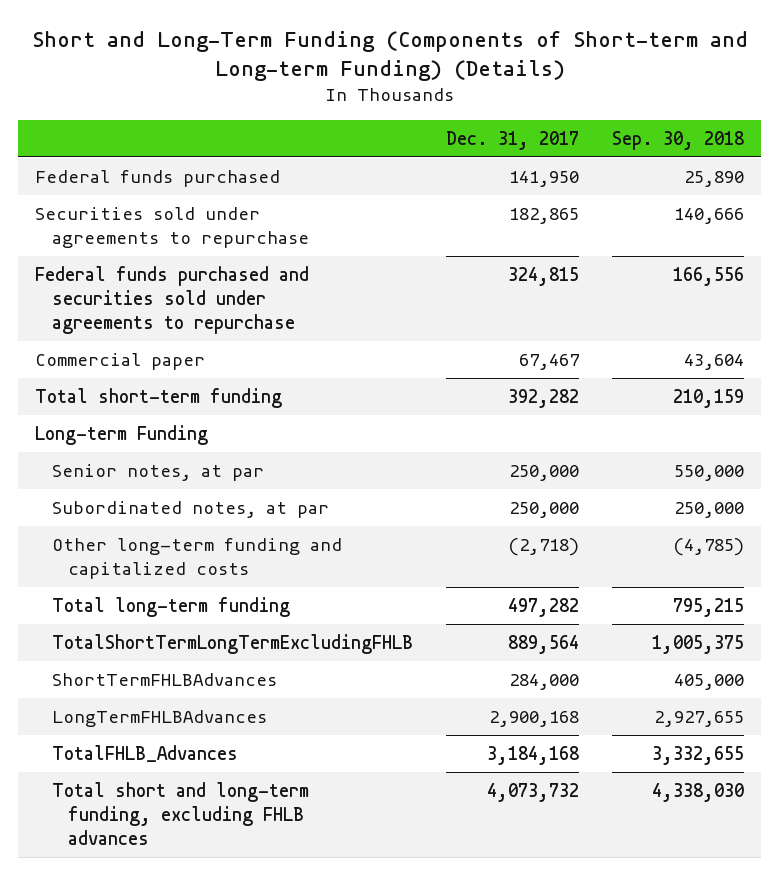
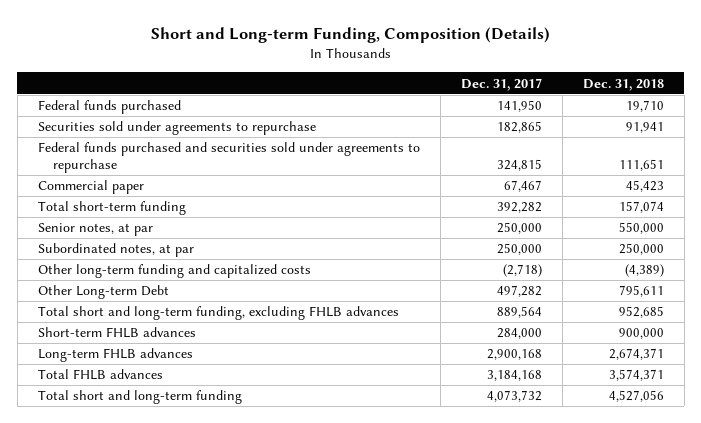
- Short and Long-Term Funding (Components of Short-term and Long-term Funding) (Details)
+ Short and Long-term Funding, Composition (Details)
- | Dec. 31, 2017 | Sep. 30, 2018
+ | Dec. 31, 2017 | Dec. 31, 2018
- Long-term Funding
- Total long-term funding | 497,282 | 795,215
- TotalShortTermLongTermExcludingFHLB | 889,564 | 1,005,375
- ShortTermFHLBAdvances | 284,000 | 405,000
- LongTermFHLBAdvances | 2,900,168 | 2,927,655
- TotalFHLB_Advances | 3,184,168 | 3,332,655
- Total short and long-term funding, excluding FHLB advances | 4,073,732 | 4,338,030
+ Other Long-term Debt | 497,282 | 795,611
+ Total short and long-term funding, excluding FHLB advances | 889,564 | 952,685
+ Short-term FHLB advances | 284,000 | 900,000
+ Long-term FHLB advances | 2,900,168 | 2,674,371
+ Total FHLB advances | 3,184,168 | 3,574,371
+ Total short and long-term funding | 4,073,732 | 4,527,056

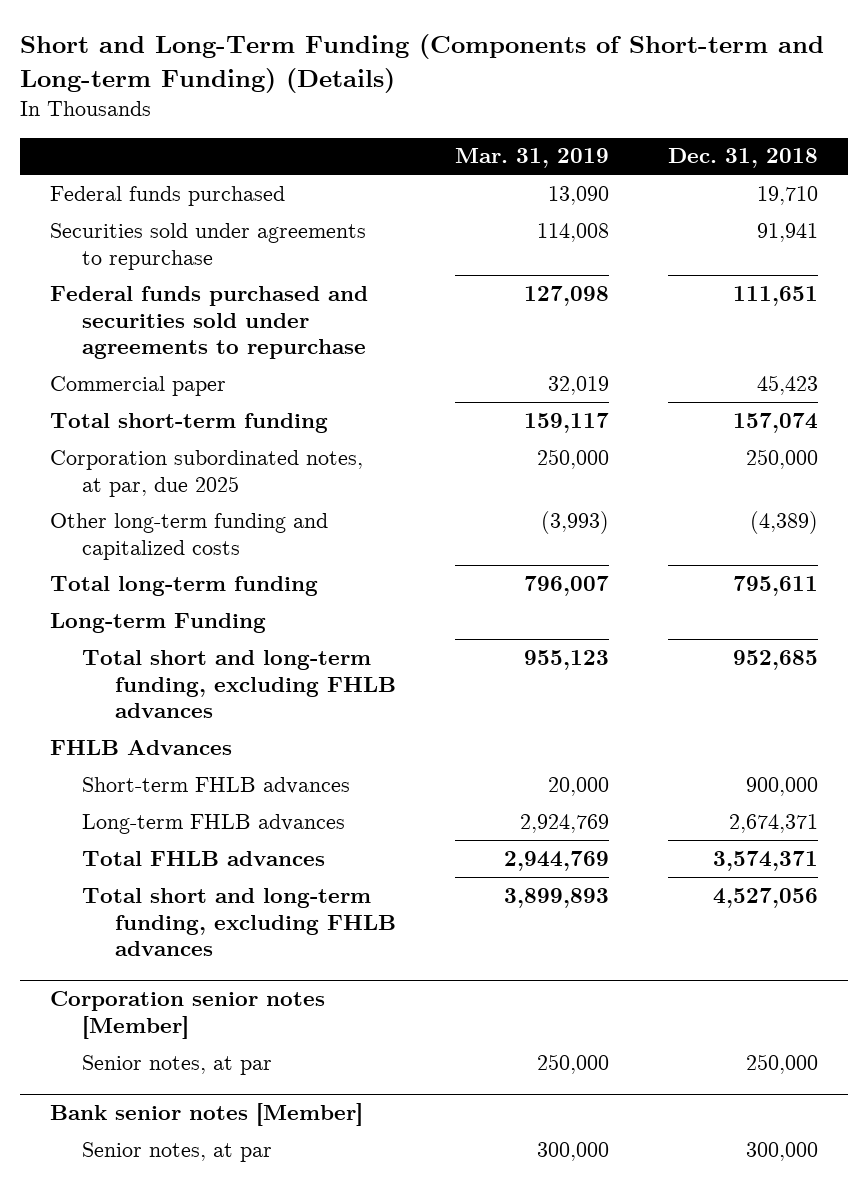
- Short and Long-term Funding, Composition (Details)
+ Short and Long-Term Funding (Components of Short-term and Long-term Funding) (Details)
- | Dec. 31, 2017 | Dec. 31, 2018
+ | Mar. 31, 2019 | Dec. 31, 2018
- Senior notes, at par | 250,000 | 550,000
- Subordinated notes, at par | 250,000 | 250,000
+ Corporation subordinated notes, at par, due 2025 | 250,000 | 250,000
- Other Long-term Debt | 497,282 | 795,611
+ Total long-term funding | 796,007 | 795,611
+ Long-term Funding
+ FHLB Advances
- Total short and long-term funding | 4,073,732 | 4,527,056
+ Total short and long-term funding, excluding FHLB advances | 3,899,893 | 4,527,056
+ Corporation senior notes [Member]
+ Senior notes, at par | 250,000 | 250,000
+ Bank senior notes [Member]
+ Senior notes, at par | 300,000 | 300,000

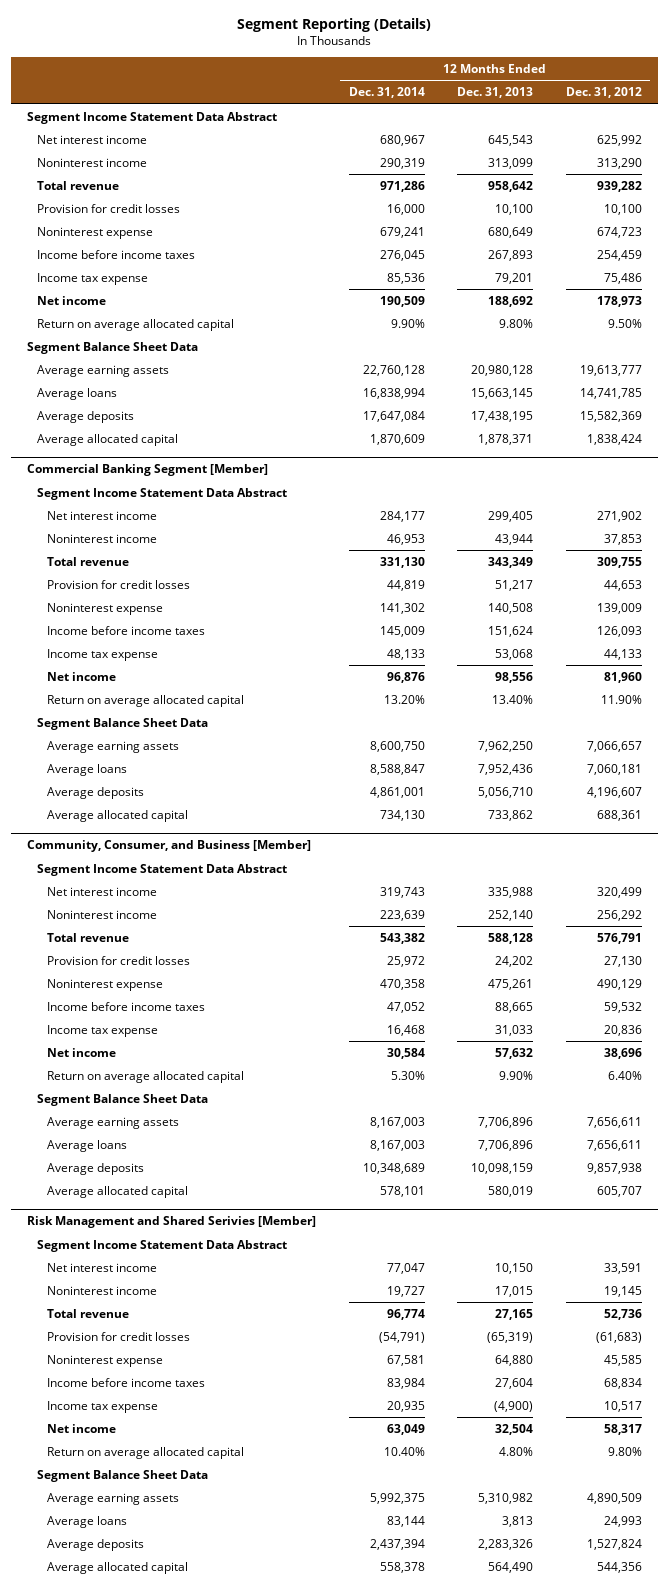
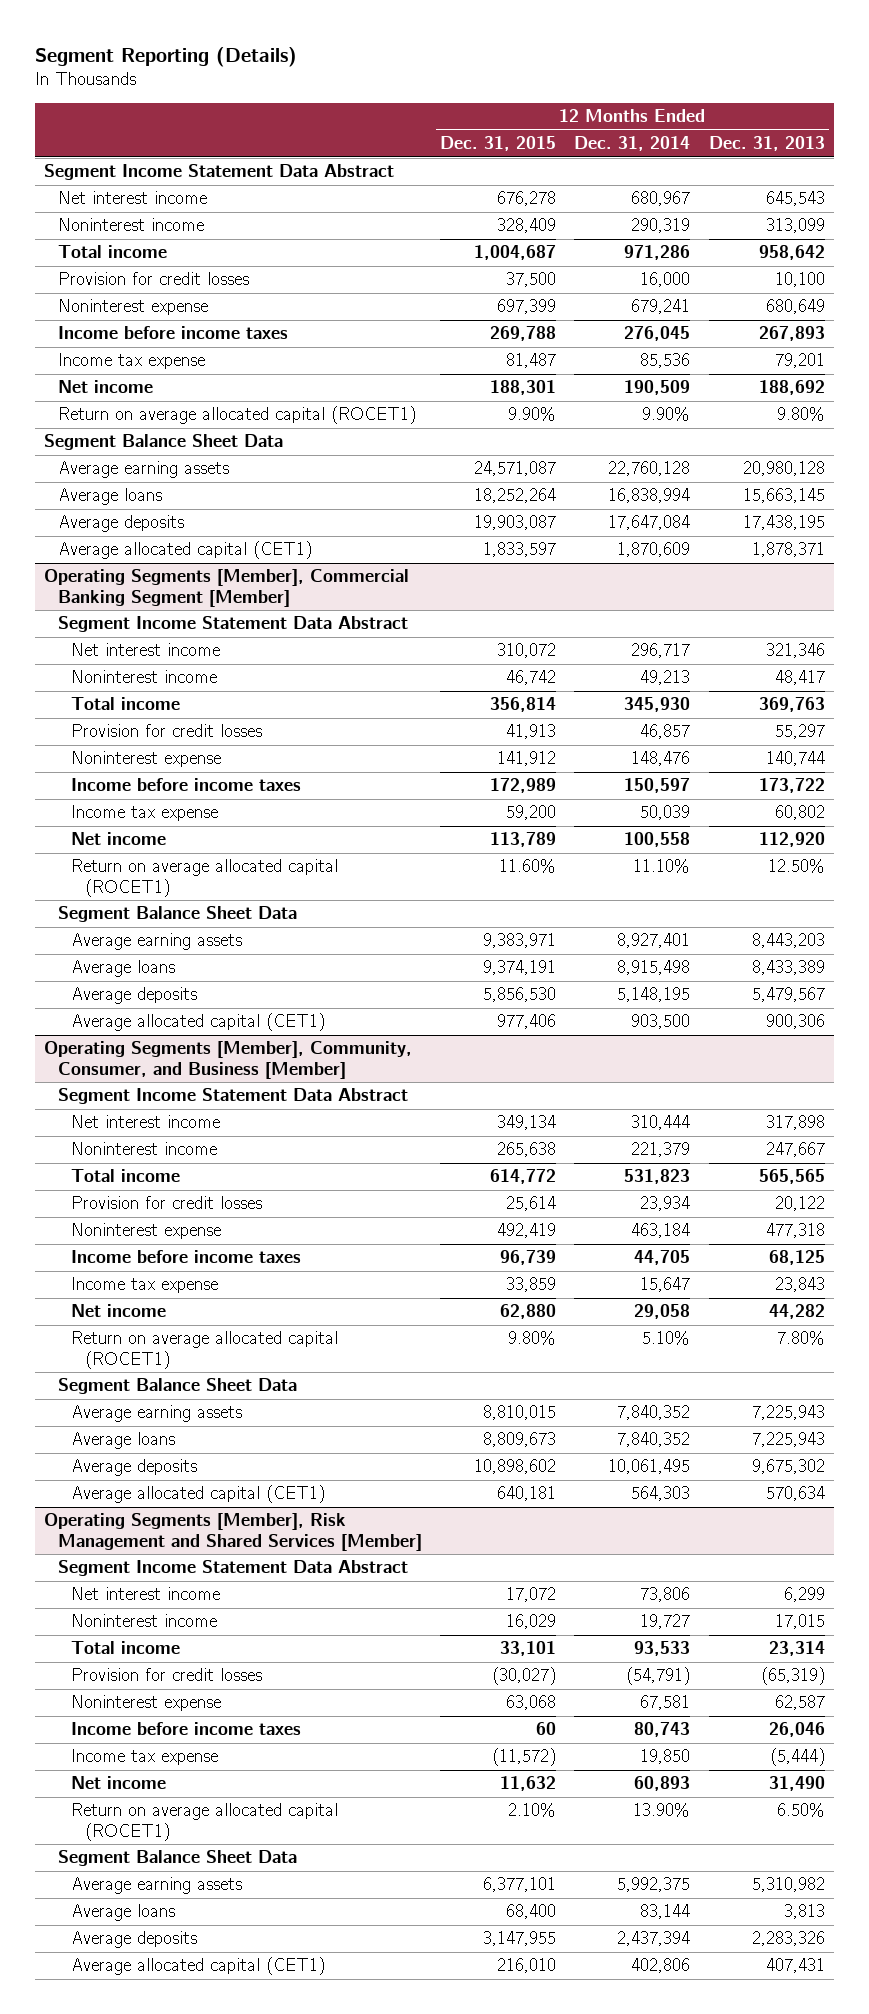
- | 12 Months Ended Dec. 31, 2014 | 12 Months Ended Dec. 31, 2013 | 12 Months Ended Dec. 31, 2012
+ | 12 Months Ended Dec. 31, 2015 | 12 Months Ended Dec. 31, 2014 | 12 Months Ended Dec. 31, 2013
- Total revenue | 971,286 | 958,642 | 939,282
+ Total income | 1,004,687 | 971,286 | 958,642
- Return on average allocated capital | 9.90% | 9.80% | 9.50%
+ Return on average allocated capital (ROCET1) | 9.90% | 9.90% | 9.80%
- Average allocated capital | 1,870,609 | 1,878,371 | 1,838,424
- Commercial Banking Segment [Member]
+ Average allocated capital (CET1) | 1,833,597 | 1,870,609 | 1,878,371
+ Operating Segments [Member], Commercial Banking Segment [Member]
- Net interest income | 284,177 | 299,405 | 271,902
- Noninterest income | 46,953 | 43,944 | 37,853
- Total revenue | 331,130 | 343,349 | 309,755
- Provision for credit losses | 44,819 | 51,217 | 44,653
- Noninterest expense | 141,302 | 140,508 | 139,009
- Income before income taxes | 145,009 | 151,624 | 126,093
- Income tax expense | 48,133 | 53,068 | 44,133
- Net income | 96,876 | 98,556 | 81,960
- Return on average allocated capital | 13.20% | 13.40% | 11.90%
+ Net interest income | 310,072 | 296,717 | 321,346
+ Noninterest income | 46,742 | 49,213 | 48,417
+ Total income | 356,814 | 345,930 | 369,763
+ Provision for credit losses | 41,913 | 46,857 | 55,297
+ Noninterest expense | 141,912 | 148,476 | 140,744
+ Income before income taxes | 172,989 | 150,597 | 173,722
+ Income tax expense | 59,200 | 50,039 | 60,802
+ Net income | 113,789 | 100,558 | 112,920
+ Return on average allocated capital (ROCET1) | 11.60% | 11.10% | 12.50%
- Average earning assets | 8,600,750 | 7,962,250 | 7,066,657
- Average loans | 8,588,847 | 7,952,436 | 7,060,181
- Average deposits | 4,861,001 | 5,056,710 | 4,196,607
- Average allocated capital | 734,130 | 733,862 | 688,361
- Community, Consumer, and Business [Member]
+ Average earning assets | 9,383,971 | 8,927,401 | 8,443,203
+ Average loans | 9,374,191 | 8,915,498 | 8,433,389
+ Average deposits | 5,856,530 | 5,148,195 | 5,479,567
+ Average allocated capital (CET1) | 977,406 | 903,500 | 900,306
+ Operating Segments [Member], Community, Consumer, and Business [Member]
- Net interest income | 319,743 | 335,988 | 320,499
- Noninterest income | 223,639 | 252,140 | 256,292
- Total revenue | 543,382 | 588,128 | 576,791
- Provision for credit losses | 25,972 | 24,202 | 27,130
- Noninterest expense | 470,358 | 475,261 | 490,129
- Income before income taxes | 47,052 | 88,665 | 59,532
- Income tax expense | 16,468 | 31,033 | 20,836
- Net income | 30,584 | 57,632 | 38,696
- Return on average allocated capital | 5.30% | 9.90% | 6.40%
+ Net interest income | 349,134 | 310,444 | 317,898
+ Noninterest income | 265,638 | 221,379 | 247,667
+ Total income | 614,772 | 531,823 | 565,565
+ Provision for credit losses | 25,614 | 23,934 | 20,122
+ Noninterest expense | 492,419 | 463,184 | 477,318
+ Income before income taxes | 96,739 | 44,705 | 68,125
+ Income tax expense | 33,859 | 15,647 | 23,843
+ Net income | 62,880 | 29,058 | 44,282
+ Return on average allocated capital (ROCET1) | 9.80% | 5.10% | 7.80%
- Average earning assets | 8,167,003 | 7,706,896 | 7,656,611
- Average loans | 8,167,003 | 7,706,896 | 7,656,611
- Average deposits | 10,348,689 | 10,098,159 | 9,857,938
- Average allocated capital | 578,101 | 580,019 | 605,707
- Risk Management and Shared Serivies [Member]
+ Average earning assets | 8,810,015 | 7,840,352 | 7,225,943
+ Average loans | 8,809,673 | 7,840,352 | 7,225,943
+ Average deposits | 10,898,602 | 10,061,495 | 9,675,302
+ Average allocated capital (CET1) | 640,181 | 564,303 | 570,634
+ Operating Segments [Member], Risk Management and Shared Services [Member]
- Net interest income | 77,047 | 10,150 | 33,591
+ Net interest income | 17,072 | 73,806 | 6,299
- Total revenue | 96,774 | 27,165 | 52,736
+ Total income | 33,101 | 93,533 | 23,314
- Noninterest expense | 67,581 | 64,880 | 45,585
- Income before income taxes | 83,984 | 27,604 | 68,834
- Income tax expense | 20,935 | (4,900) | 10,517
- Net income | 63,049 | 32,504 | 58,317
- Return on average allocated capital | 10.40% | 4.80% | 9.80%
+ Noninterest expense | 63,068 | 67,581 | 62,587
+ Income before income taxes | 60 | 80,743 | 26,046
+ Income tax expense | (11,572) | 19,850 | (5,444)
+ Net income | 11,632 | 60,893 | 31,490
+ Return on average allocated capital (ROCET1) | 2.10% | 13.90% | 6.50%
- Average allocated capital | 558,378 | 564,490 | 544,356
+ Average allocated capital (CET1) | 216,010 | 402,806 | 407,431

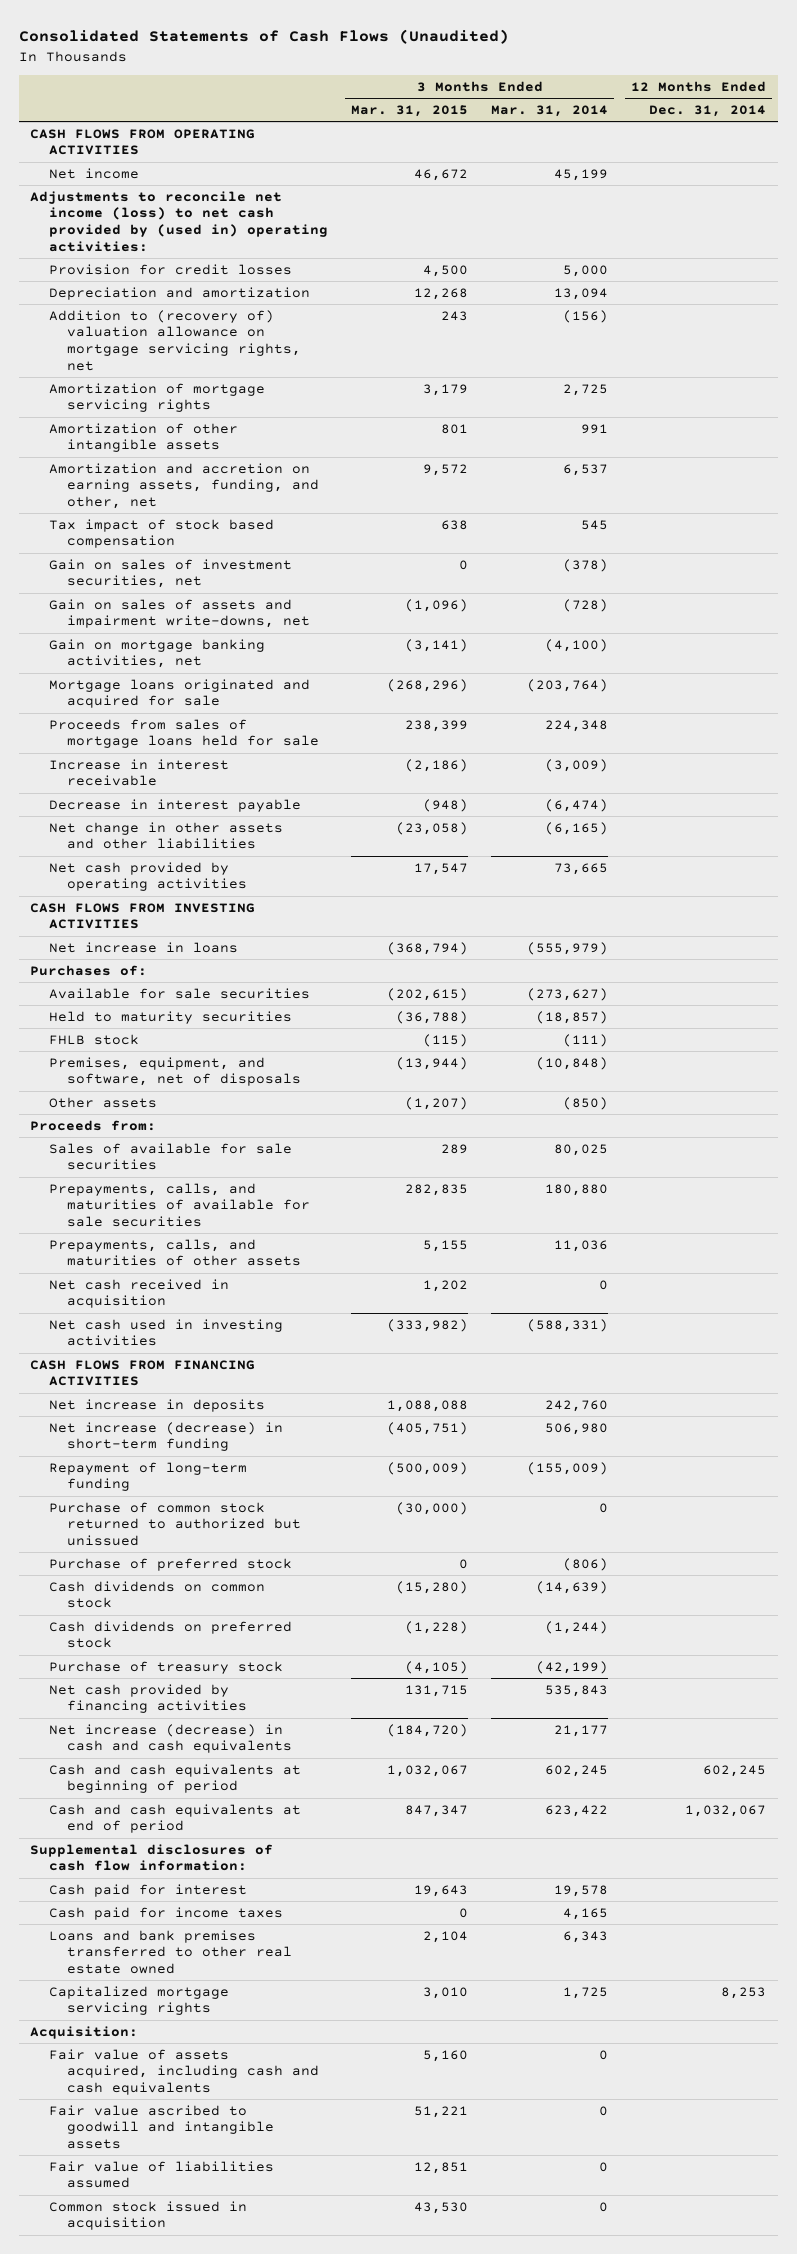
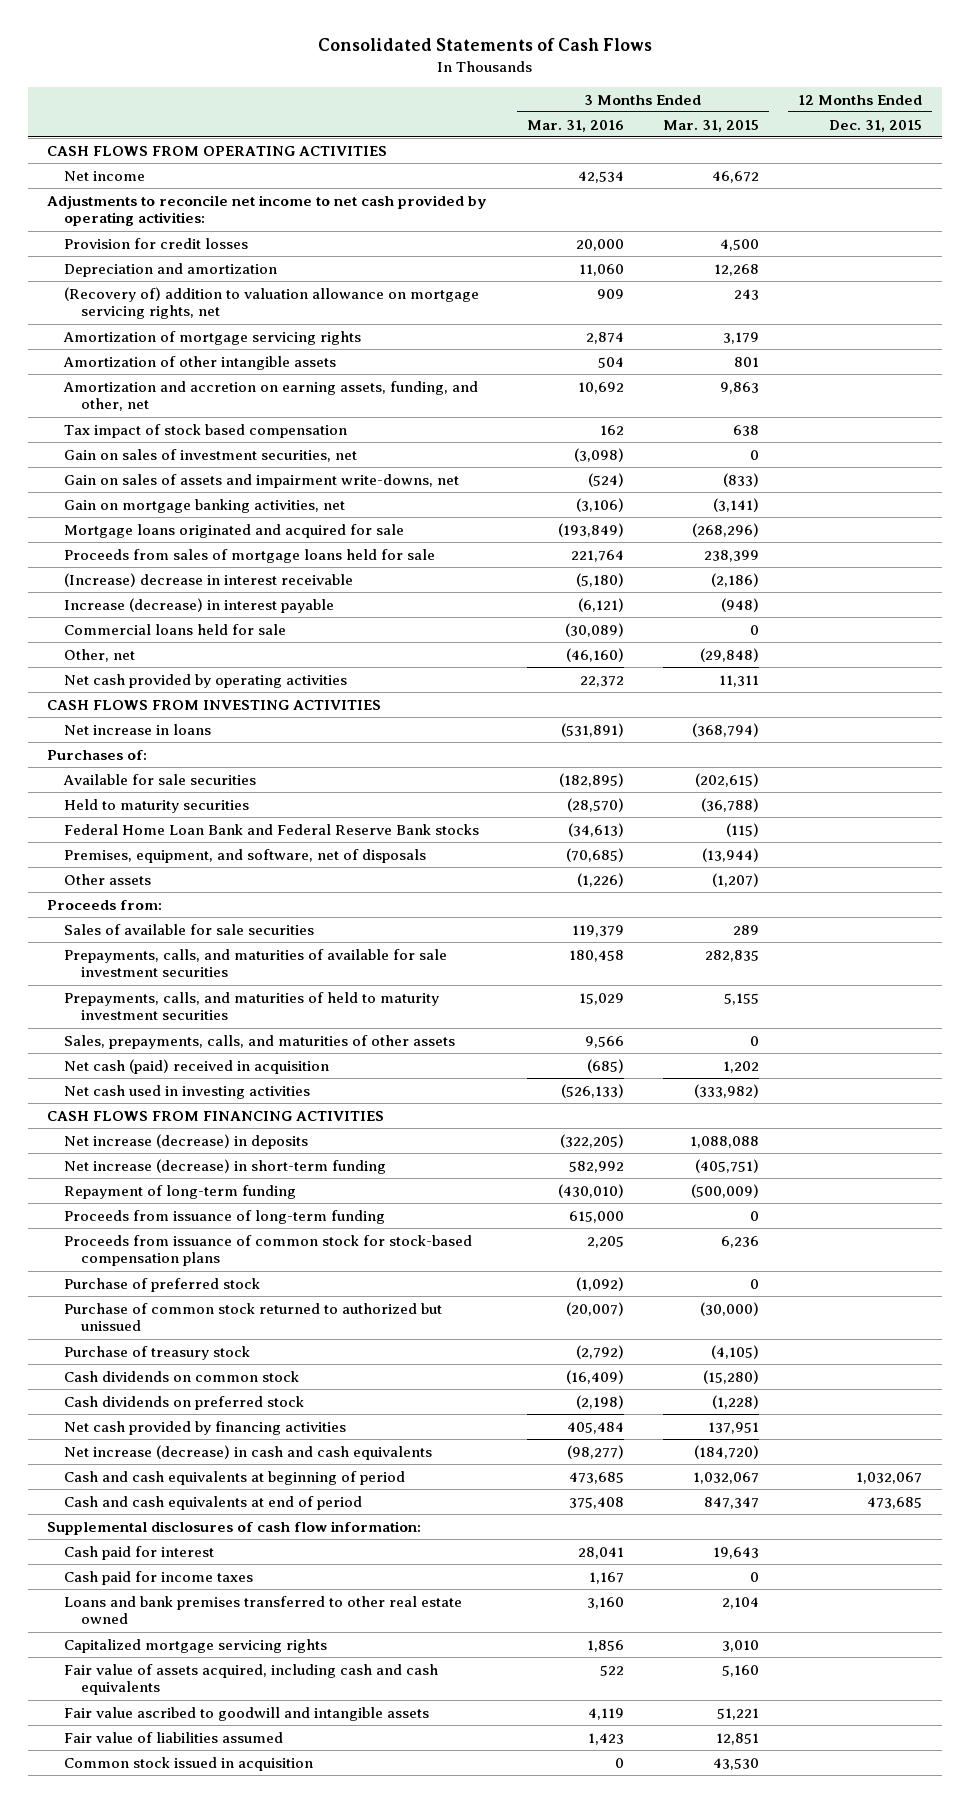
- Consolidated Statements of Cash Flows (Unaudited)
+ Consolidated Statements of Cash Flows
- | 3 Months Ended Mar. 31, 2015 | 3 Months Ended Mar. 31, 2014 | 12 Months Ended Dec. 31, 2014
+ | 3 Months Ended Mar. 31, 2016 | 3 Months Ended Mar. 31, 2015 | 12 Months Ended Dec. 31, 2015
- Adjustments to reconcile net income (loss) to net cash provided by (used in) operating activities:
+ Adjustments to reconcile net income to net cash provided by operating activities:
- Addition to (recovery of) valuation allowance on mortgage servicing rights, net | 243 | (156) |
+ (Recovery of) addition to valuation allowance on mortgage servicing rights, net | 909 | 243 |
- Amortization and accretion on earning assets, funding, and other, net | 9,572 | 6,537 |
+ Amortization and accretion on earning assets, funding, and other, net | 10,692 | 9,863 |
- Gain on sales of assets and impairment write-downs, net | (1,096) | (728) |
+ Gain on sales of assets and impairment write-downs, net | (524) | (833) |
- Increase in interest receivable | (2,186) | (3,009) |
- Decrease in interest payable | (948) | (6,474) |
- Net change in other assets and other liabilities | (23,058) | (6,165) |
- Net cash provided by operating activities | 17,547 | 73,665 |
+ (Increase) decrease in interest receivable | (5,180) | (2,186) |
+ Increase (decrease) in interest payable | (6,121) | (948) |
+ Commercial loans held for sale | (30,089) | 0 |
+ Other, net | (46,160) | (29,848) |
+ Net cash provided by operating activities | 22,372 | 11,311 |
- FHLB stock | (115) | (111) |
+ Federal Home Loan Bank and Federal Reserve Bank stocks | (34,613) | (115) |
- Prepayments, calls, and maturities of available for sale securities | 282,835 | 180,880 |
- Prepayments, calls, and maturities of other assets | 5,155 | 11,036 |
- Net cash received in acquisition | 1,202 | 0 |
+ Prepayments, calls, and maturities of available for sale investment securities | 180,458 | 282,835 |
+ Prepayments, calls, and maturities of held to maturity investment securities | 15,029 | 5,155 |
+ Sales, prepayments, calls, and maturities of other assets | 9,566 | 0 |
+ Net cash (paid) received in acquisition | (685) | 1,202 |
- Net increase in deposits | 1,088,088 | 242,760 |
+ Net increase (decrease) in deposits | (322,205) | 1,088,088 |
+ Proceeds from issuance of long-term funding | 615,000 | 0 |
+ Proceeds from issuance of common stock for stock-based compensation plans | 2,205 | 6,236 |
moved down: Purchase of common stock returned to authorized but unissued | (20,007) | (30,000) |
moved up: Purchase of treasury stock | (2,792) | (4,105) |
- Net cash provided by financing activities | 131,715 | 535,843 |
+ Net cash provided by financing activities | 405,484 | 137,951 |
- Acquisition:

